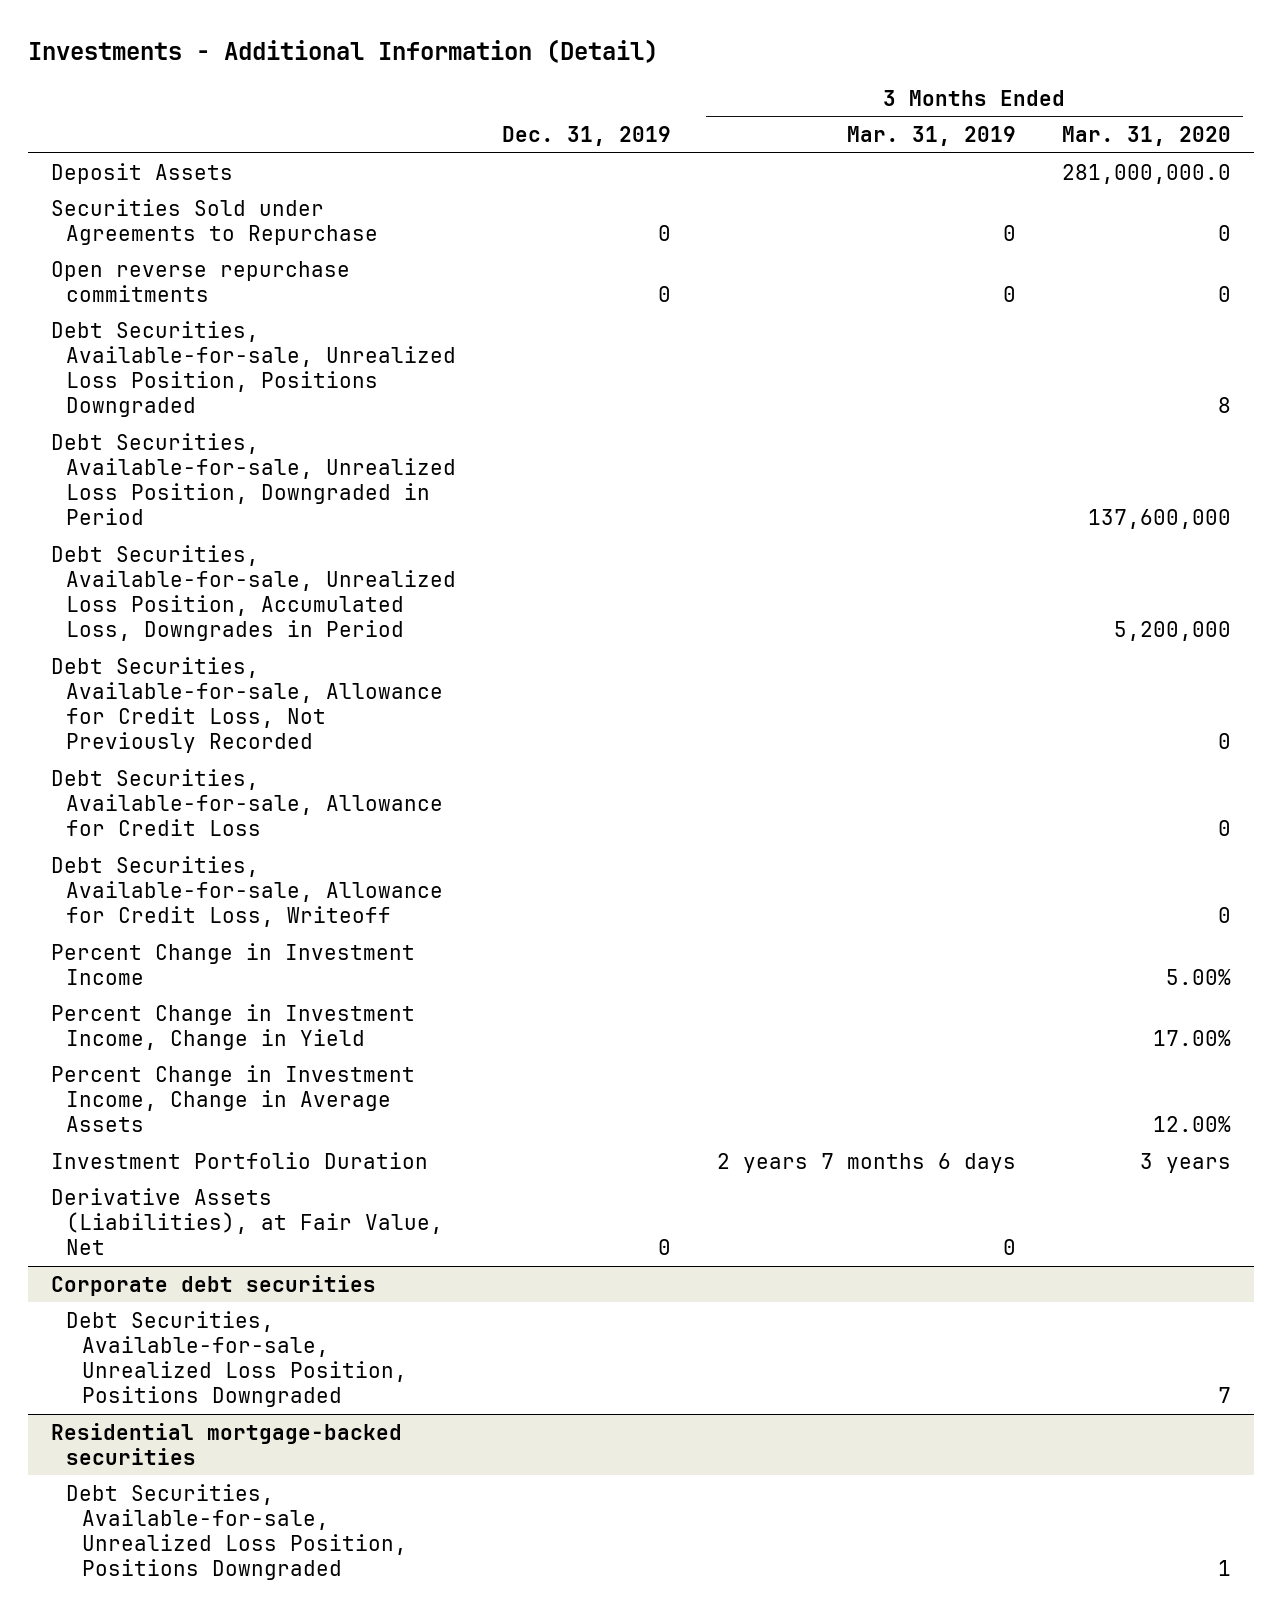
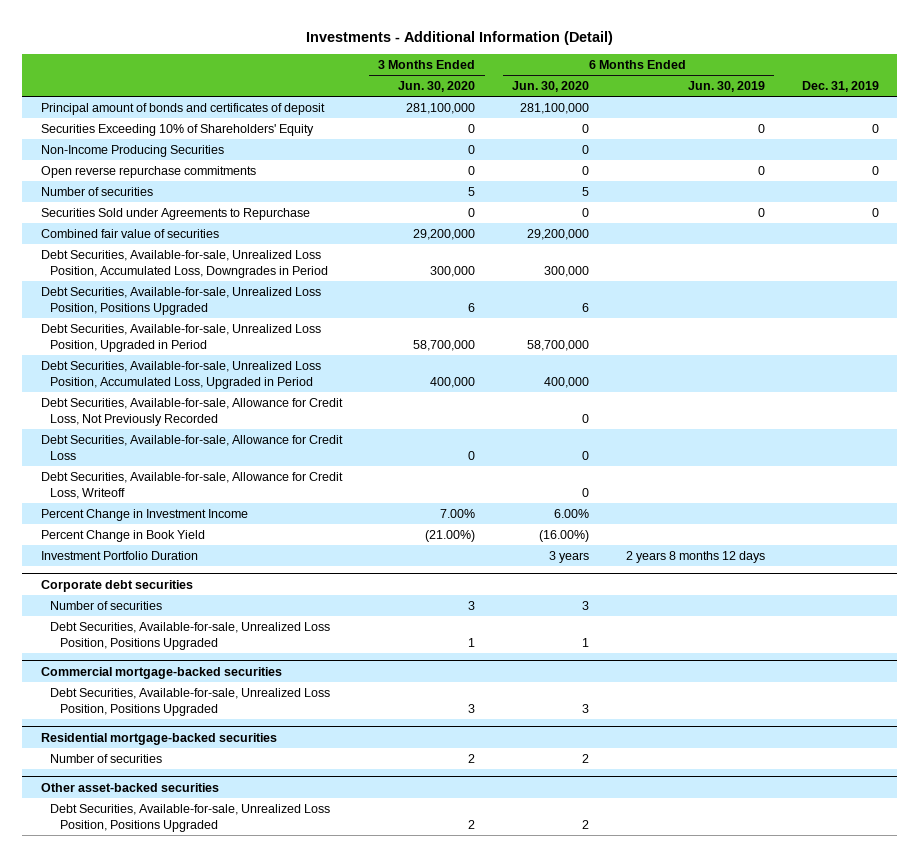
- | Dec. 31, 2019 | 3 Months Ended Mar. 31, 2019 | 3 Months Ended Mar. 31, 2020
+ | 3 Months Ended Jun. 30, 2020 | 6 Months Ended Jun. 30, 2020 | 6 Months Ended Jun. 30, 2019 | Dec. 31, 2019
- Deposit Assets | | | 281,000,000.0
+ Principal amount of bonds and certificates of deposit | 281,100,000 | 281,100,000 | |
+ Securities Exceeding 10% of Shareholders' Equity | 0 | 0 | 0 | 0
+ Non-Income Producing Securities | 0 | 0 | |
- Debt Securities, Available-for-sale, Unrealized Loss Position, Positions Downgraded | | | 8
- Debt Securities, Available-for-sale, Unrealized Loss Position, Downgraded in Period | | | 137,600,000
+ Number of securities | 5 | 5 | |
moved down: Securities Sold under Agreements to Repurchase | 0 | 0 | 0 | 0
+ Combined fair value of securities | 29,200,000 | 29,200,000 | |
+ Debt Securities, Available-for-sale, Unrealized Loss Position, Positions Upgraded | 6 | 6 | |
+ Debt Securities, Available-for-sale, Unrealized Loss Position, Upgraded in Period | 58,700,000 | 58,700,000 | |
+ Debt Securities, Available-for-sale, Unrealized Loss Position, Accumulated Loss, Upgraded in Period | 400,000 | 400,000 | |
- Percent Change in Investment Income, Change in Yield | | | 17.00%
- Percent Change in Investment Income, Change in Average Assets | | | 12.00%
+ Percent Change in Book Yield | (21.00%) | (16.00%) | |
- Derivative Assets (Liabilities), at Fair Value, Net | 0 | 0 |
@ Corporate debt securities
- Debt Securities, Available-for-sale, Unrealized Loss Position, Positions Downgraded | | | 7
+ Number of securities | 3 | 3 | |
+ Debt Securities, Available-for-sale, Unrealized Loss Position, Positions Upgraded | 1 | 1 | |
+ Commercial mortgage-backed securities
+ Debt Securities, Available-for-sale, Unrealized Loss Position, Positions Upgraded | 3 | 3 | |
@ Residential mortgage-backed securities
- Debt Securities, Available-for-sale, Unrealized Loss Position, Positions Downgraded | | | 1
+ Number of securities | 2 | 2 | |
+ Other asset-backed securities
+ Debt Securities, Available-for-sale, Unrealized Loss Position, Positions Upgraded | 2 | 2 | |

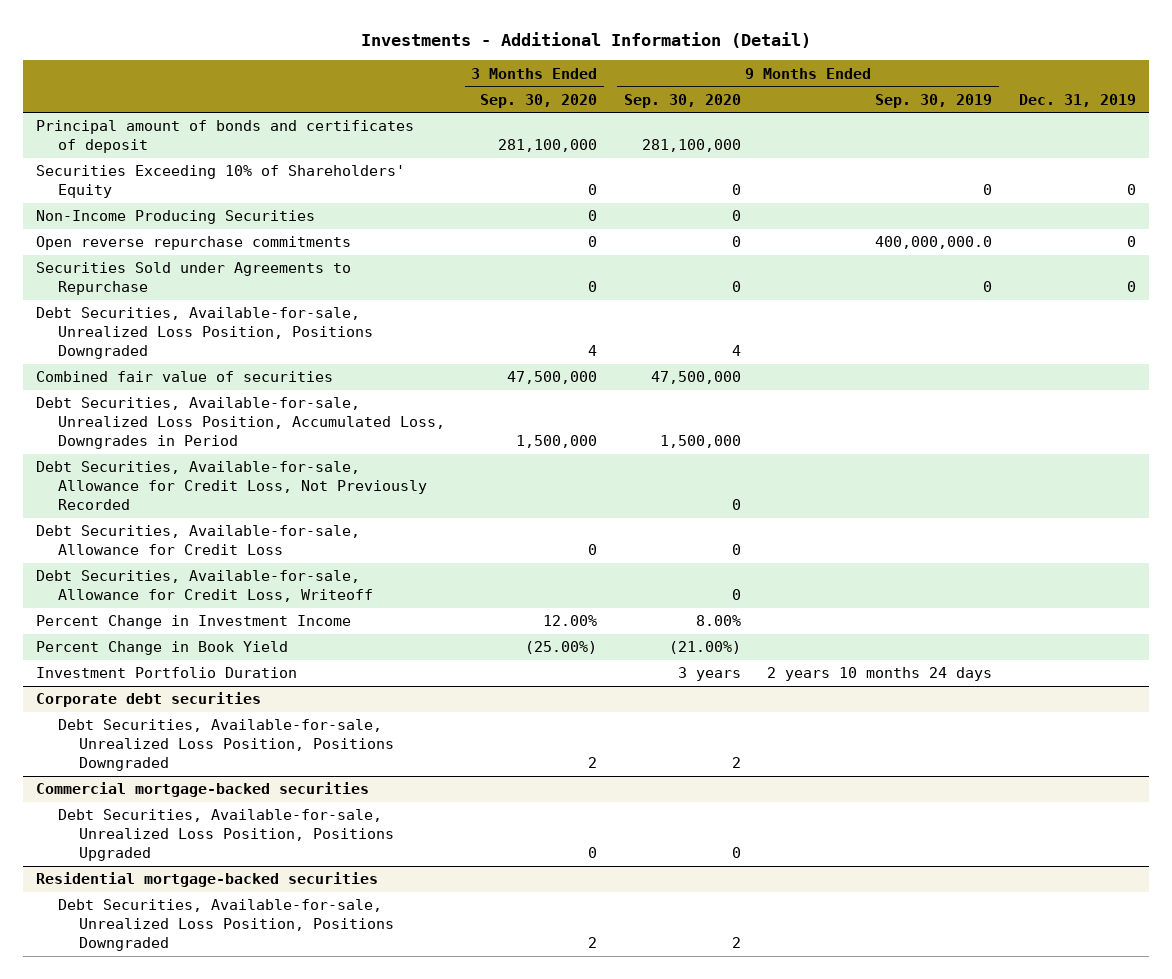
- | 3 Months Ended Jun. 30, 2020 | 6 Months Ended Jun. 30, 2020 | 6 Months Ended Jun. 30, 2019 | Dec. 31, 2019
+ | 3 Months Ended Sep. 30, 2020 | 9 Months Ended Sep. 30, 2020 | 9 Months Ended Sep. 30, 2019 | Dec. 31, 2019
- Number of securities | 5 | 5 | |
+ Debt Securities, Available-for-sale, Unrealized Loss Position, Positions Downgraded | 4 | 4 | |
- Debt Securities, Available-for-sale, Unrealized Loss Position, Positions Upgraded | 6 | 6 | |
- Debt Securities, Available-for-sale, Unrealized Loss Position, Upgraded in Period | 58,700,000 | 58,700,000 | |
- Debt Securities, Available-for-sale, Unrealized Loss Position, Accumulated Loss, Upgraded in Period | 400,000 | 400,000 | |
@ Corporate debt securities
- Number of securities | 3 | 3 | |
- Debt Securities, Available-for-sale, Unrealized Loss Position, Positions Upgraded | 1 | 1 | |
+ Debt Securities, Available-for-sale, Unrealized Loss Position, Positions Downgraded | 2 | 2 | |
@ Residential mortgage-backed securities
- Number of securities | 2 | 2 | |
- Other asset-backed securities
- Debt Securities, Available-for-sale, Unrealized Loss Position, Positions Upgraded | 2 | 2 | |
@ Residential mortgage-backed securities
+ Debt Securities, Available-for-sale, Unrealized Loss Position, Positions Downgraded | 2 | 2 | |

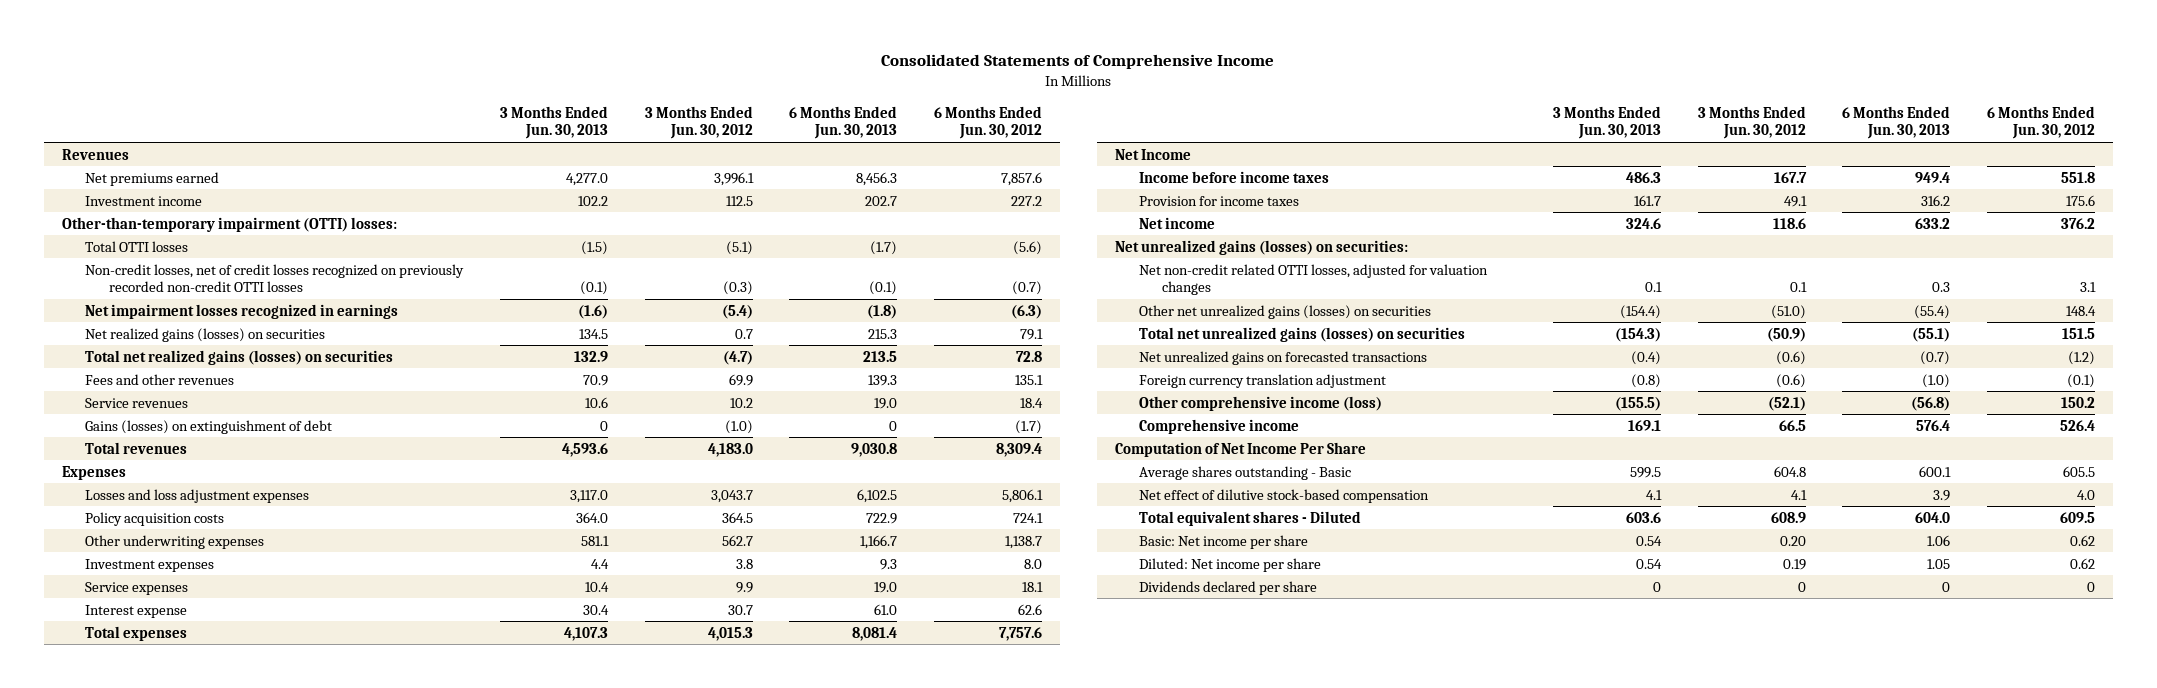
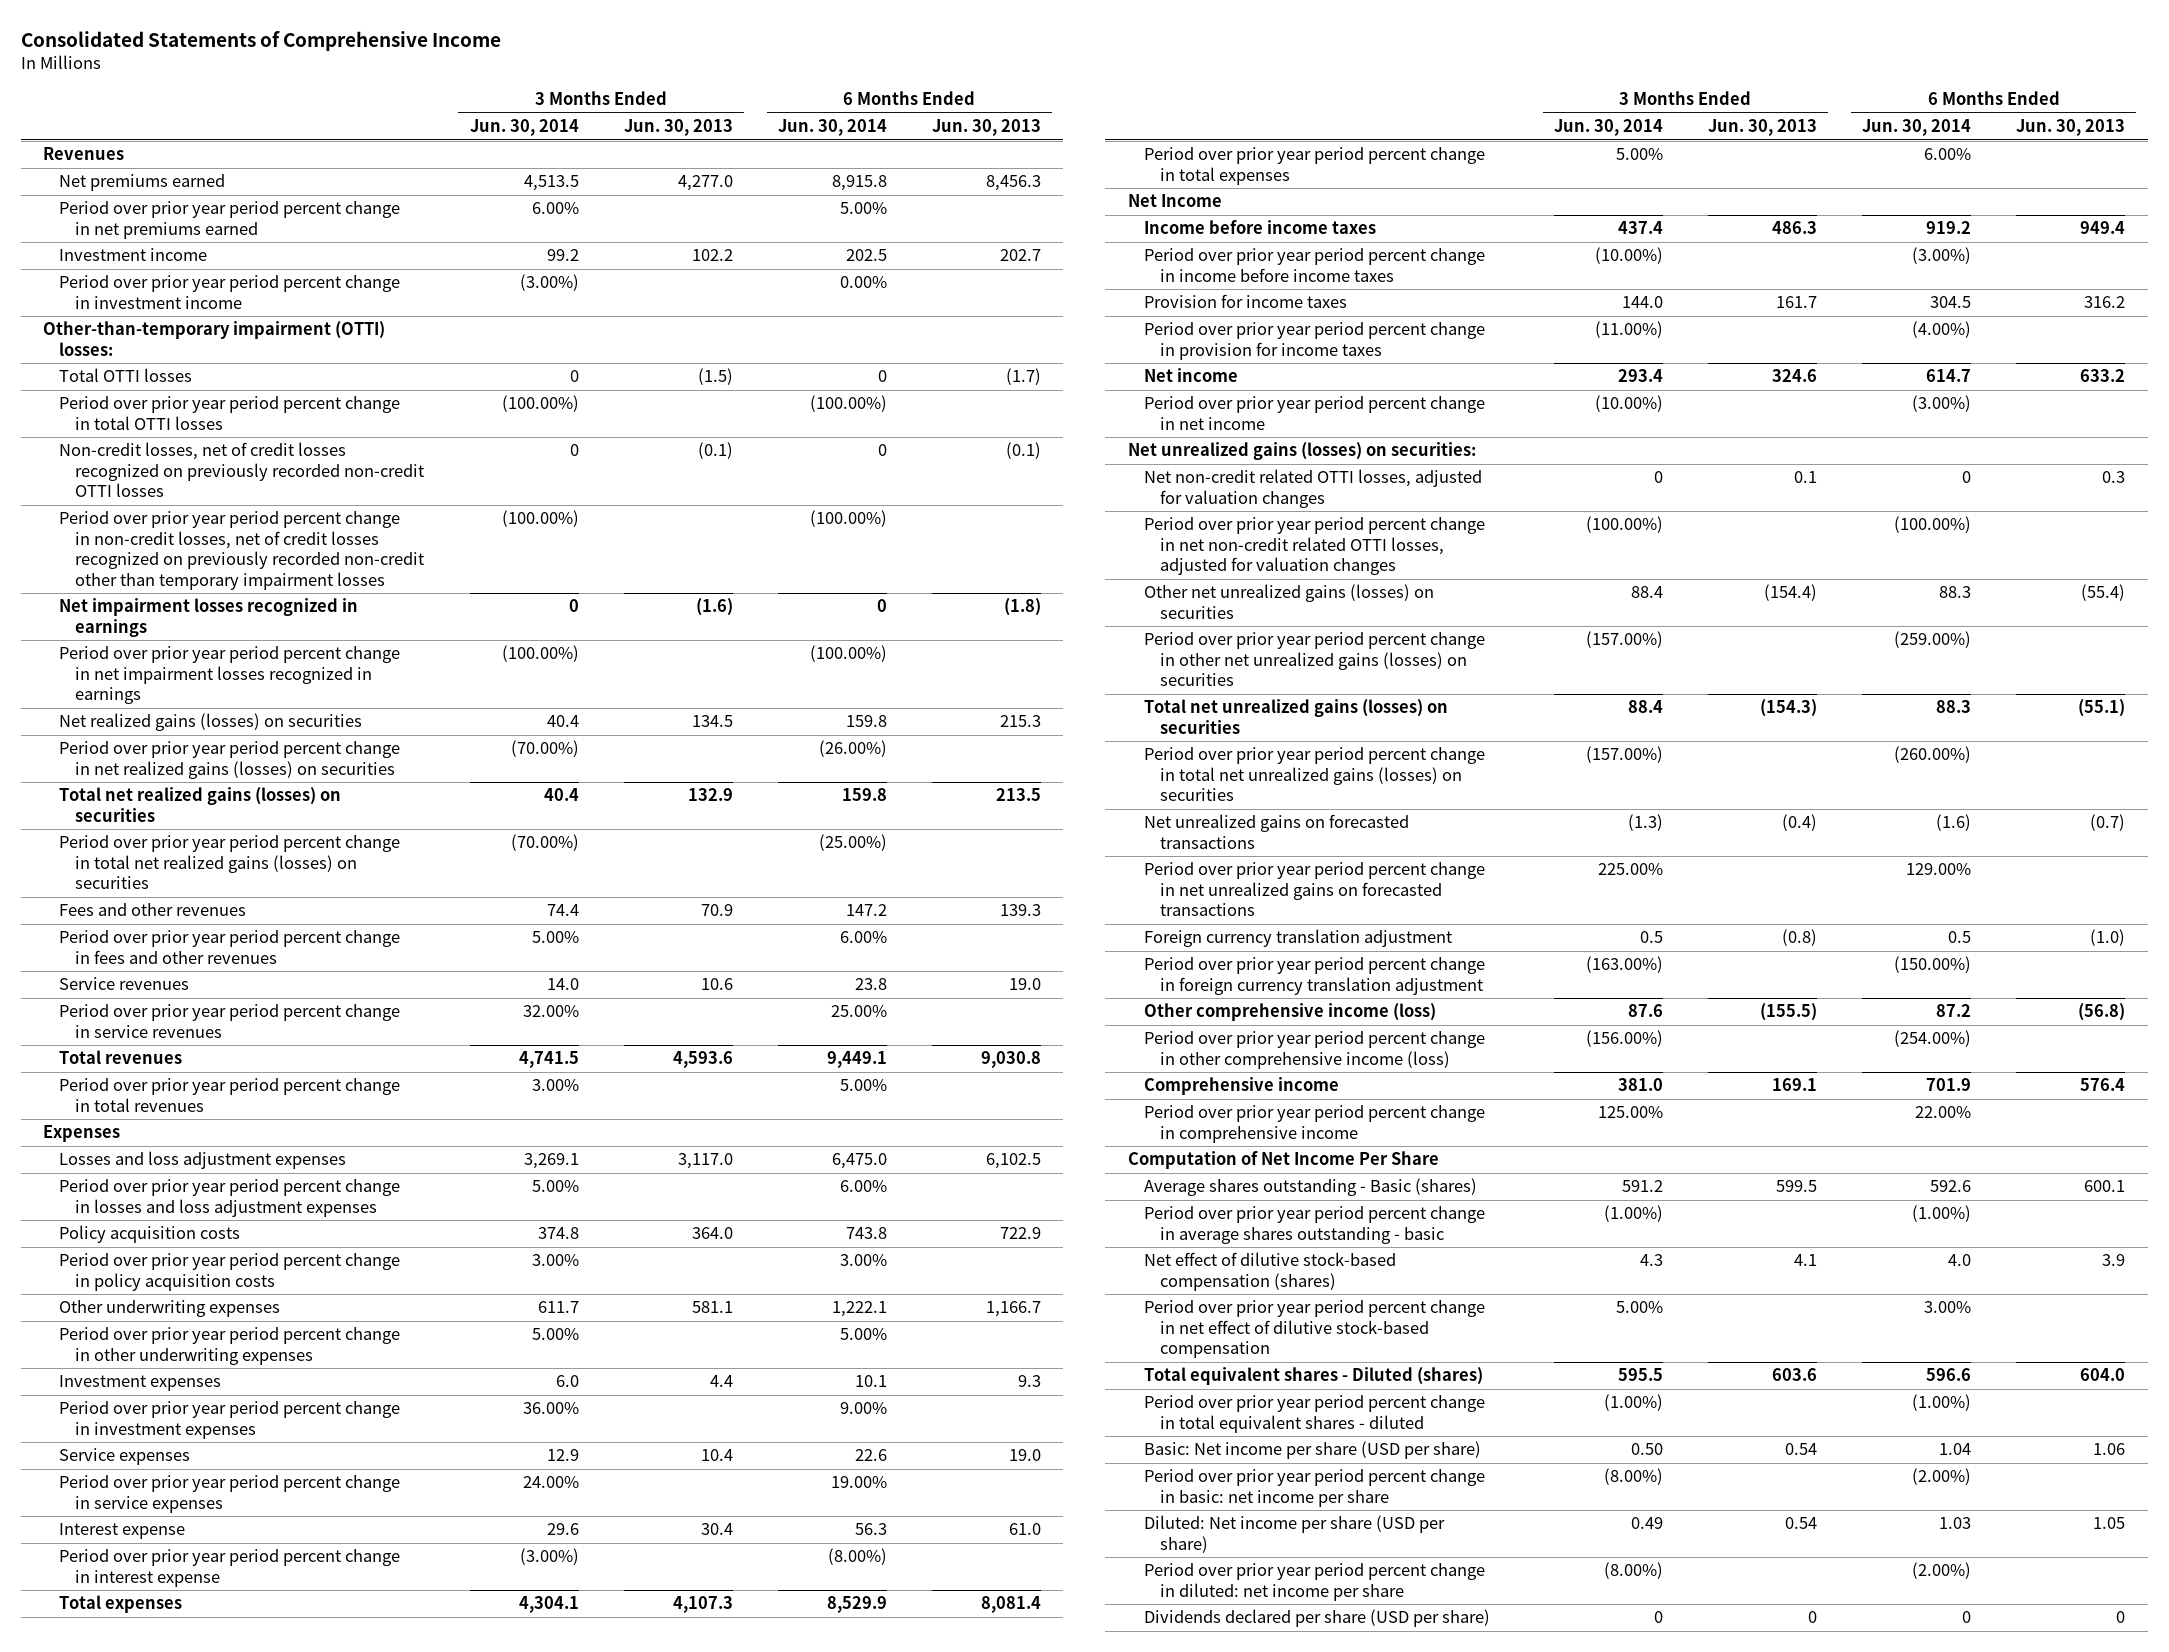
- | 3 Months Ended Jun. 30, 2013 | 3 Months Ended Jun. 30, 2012 | 6 Months Ended Jun. 30, 2013 | 6 Months Ended Jun. 30, 2012
+ | 3 Months Ended Jun. 30, 2014 | 3 Months Ended Jun. 30, 2013 | 6 Months Ended Jun. 30, 2014 | 6 Months Ended Jun. 30, 2013
+ Period over prior year period percent change in net premiums earned | 6.00% | | 5.00% |
+ Period over prior year period percent change in investment income | (3.00%) | | 0.00% |
+ Period over prior year period percent change in total OTTI losses | (100.00%) | | (100.00%) |
+ Period over prior year period percent change in non-credit losses, net of credit losses recognized on previously recorded non-credit other than temporary impairment losses | (100.00%) | | (100.00%) |
+ Period over prior year period percent change in net impairment losses recognized in earnings | (100.00%) | | (100.00%) |
+ Period over prior year period percent change in net realized gains (losses) on securities | (70.00%) | | (26.00%) |
+ Period over prior year period percent change in total net realized gains (losses) on securities | (70.00%) | | (25.00%) |
+ Period over prior year period percent change in fees and other revenues | 5.00% | | 6.00% |
- Gains (losses) on extinguishment of debt | 0 | (1.0) | 0 | (1.7)
+ Period over prior year period percent change in service revenues | 32.00% | | 25.00% |
+ Period over prior year period percent change in total revenues | 3.00% | | 5.00% |
+ Period over prior year period percent change in losses and loss adjustment expenses | 5.00% | | 6.00% |
+ Period over prior year period percent change in policy acquisition costs | 3.00% | | 3.00% |
+ Period over prior year period percent change in other underwriting expenses | 5.00% | | 5.00% |
+ Period over prior year period percent change in investment expenses | 36.00% | | 9.00% |
+ Period over prior year period percent change in service expenses | 24.00% | | 19.00% |
+ Period over prior year period percent change in interest expense | (3.00%) | | (8.00%) |
+ Period over prior year period percent change in total expenses | 5.00% | | 6.00% |
+ Period over prior year period percent change in income before income taxes | (10.00%) | | (3.00%) |
+ Period over prior year period percent change in provision for income taxes | (11.00%) | | (4.00%) |
+ Period over prior year period percent change in net income | (10.00%) | | (3.00%) |
+ Period over prior year period percent change in net non-credit related OTTI losses, adjusted for valuation changes | (100.00%) | | (100.00%) |
+ Period over prior year period percent change in other net unrealized gains (losses) on securities | (157.00%) | | (259.00%) |
+ Period over prior year period percent change in total net unrealized gains (losses) on securities | (157.00%) | | (260.00%) |
+ Period over prior year period percent change in net unrealized gains on forecasted transactions | 225.00% | | 129.00% |
+ Period over prior year period percent change in foreign currency translation adjustment | (163.00%) | | (150.00%) |
+ Period over prior year period percent change in other comprehensive income (loss) | (156.00%) | | (254.00%) |
+ Period over prior year period percent change in comprehensive income | 125.00% | | 22.00% |
- Average shares outstanding - Basic | 599.5 | 604.8 | 600.1 | 605.5
- Net effect of dilutive stock-based compensation | 4.1 | 4.1 | 3.9 | 4.0
- Total equivalent shares - Diluted | 603.6 | 608.9 | 604.0 | 609.5
- Basic: Net income per share | 0.54 | 0.20 | 1.06 | 0.62
- Diluted: Net income per share | 0.54 | 0.19 | 1.05 | 0.62
- Dividends declared per share | 0 | 0 | 0 | 0
+ Average shares outstanding - Basic (shares) | 591.2 | 599.5 | 592.6 | 600.1
+ Period over prior year period percent change in average shares outstanding - basic | (1.00%) | | (1.00%) |
+ Net effect of dilutive stock-based compensation (shares) | 4.3 | 4.1 | 4.0 | 3.9
+ Period over prior year period percent change in net effect of dilutive stock-based compensation | 5.00% | | 3.00% |
+ Total equivalent shares - Diluted (shares) | 595.5 | 603.6 | 596.6 | 604.0
+ Period over prior year period percent change in total equivalent shares - diluted | (1.00%) | | (1.00%) |
+ Basic: Net income per share (USD per share) | 0.50 | 0.54 | 1.04 | 1.06
+ Period over prior year period percent change in basic: net income per share | (8.00%) | | (2.00%) |
+ Diluted: Net income per share (USD per share) | 0.49 | 0.54 | 1.03 | 1.05
+ Period over prior year period percent change in diluted: net income per share | (8.00%) | | (2.00%) |
+ Dividends declared per share (USD per share) | 0 | 0 | 0 | 0

